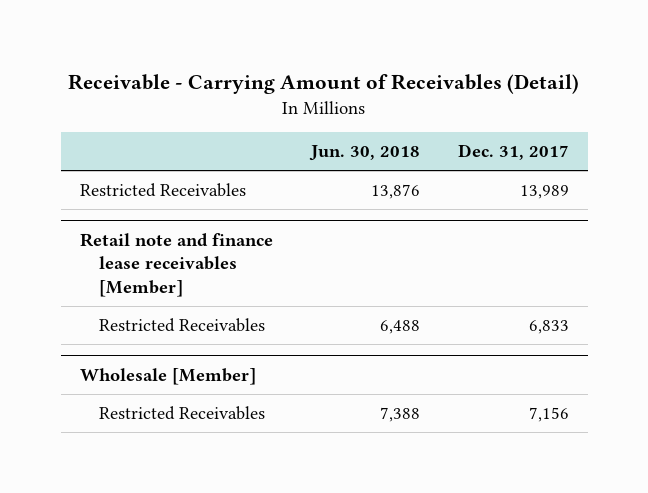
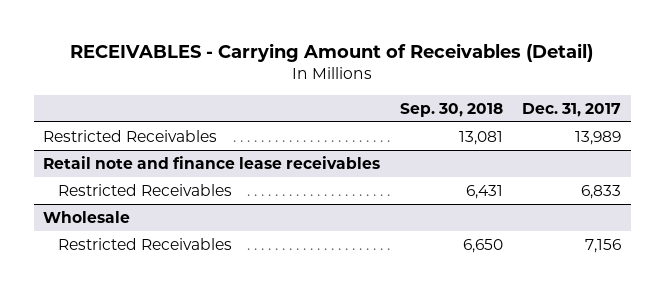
- Receivable - Carrying Amount of Receivables (Detail)
+ RECEIVABLES - Carrying Amount of Receivables (Detail)
- | Jun. 30, 2018 | Dec. 31, 2017
+ | Sep. 30, 2018 | Dec. 31, 2017
- Retail note and finance lease receivables [Member]
+ Retail note and finance lease receivables
- Wholesale [Member]
+ Wholesale

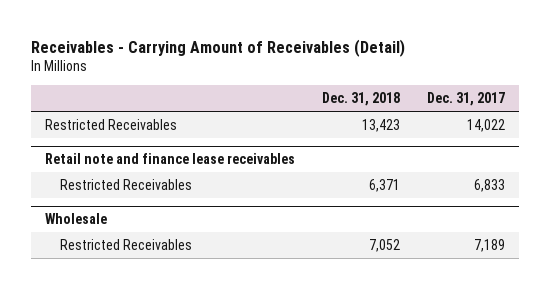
- RECEIVABLES - Carrying Amount of Receivables (Detail)
+ Receivables - Carrying Amount of Receivables (Detail)
- | Sep. 30, 2018 | Dec. 31, 2017
+ | Dec. 31, 2018 | Dec. 31, 2017
- Restricted Receivables | 13,081 | 13,989
+ Restricted Receivables | 13,423 | 14,022
@ Wholesale
- Restricted Receivables | 6,650 | 7,156
+ Restricted Receivables | 7,052 | 7,189

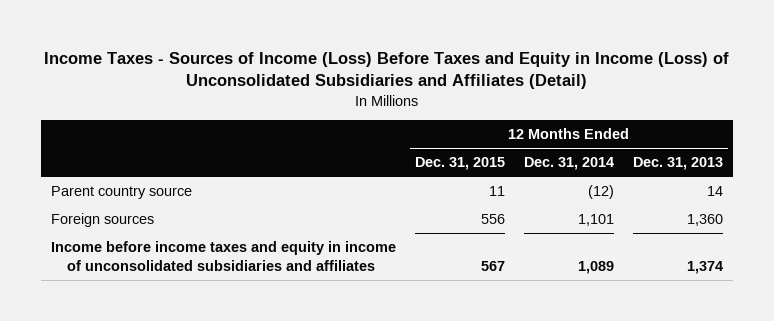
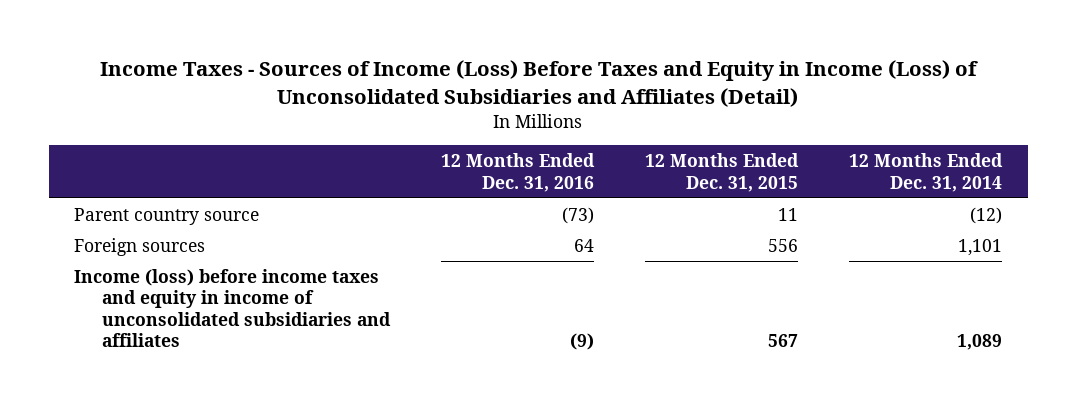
- | 12 Months Ended Dec. 31, 2015 | 12 Months Ended Dec. 31, 2014 | 12 Months Ended Dec. 31, 2013
+ | 12 Months Ended Dec. 31, 2016 | 12 Months Ended Dec. 31, 2015 | 12 Months Ended Dec. 31, 2014
- Income before income taxes and equity in income of unconsolidated subsidiaries and affiliates | 567 | 1,089 | 1,374
+ Income (loss) before income taxes and equity in income of unconsolidated subsidiaries and affiliates | (9) | 567 | 1,089

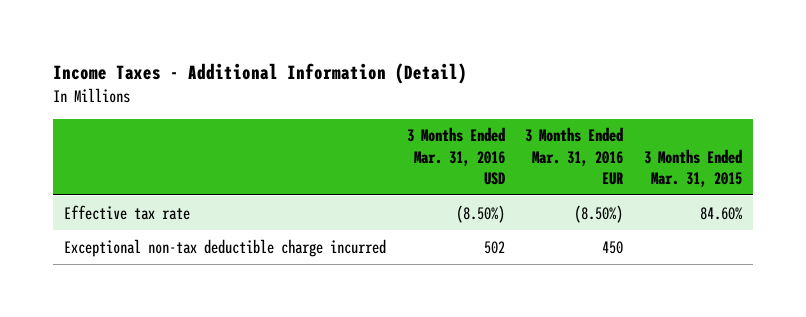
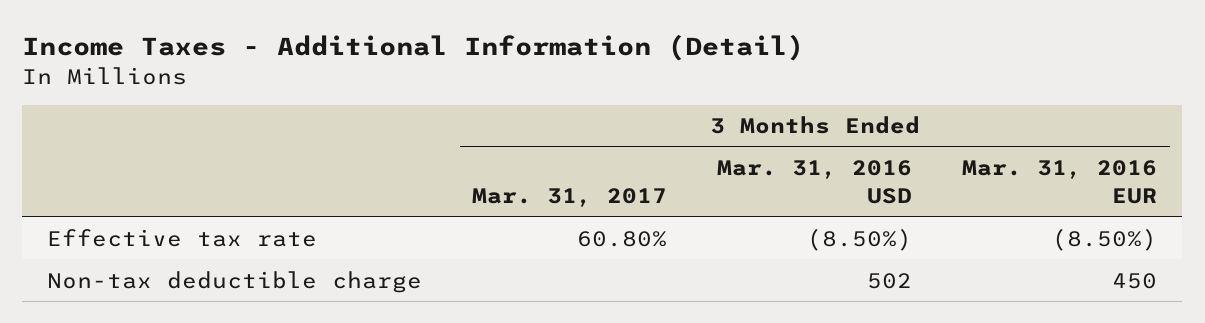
- | 3 Months Ended Mar. 31, 2016 USD | 3 Months Ended Mar. 31, 2016 EUR | 3 Months Ended Mar. 31, 2015
+ | 3 Months Ended Mar. 31, 2017 | 3 Months Ended Mar. 31, 2016 USD | 3 Months Ended Mar. 31, 2016 EUR
- Exceptional non-tax deductible charge incurred | 502 | 450 |
+ Non-tax deductible charge | | 502 | 450

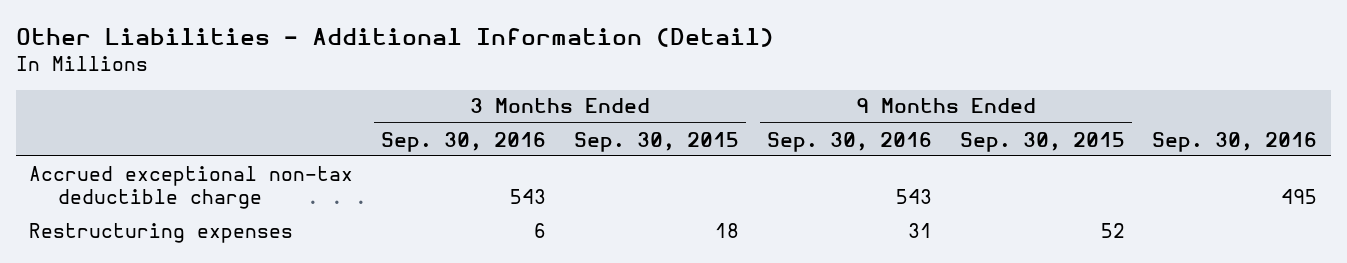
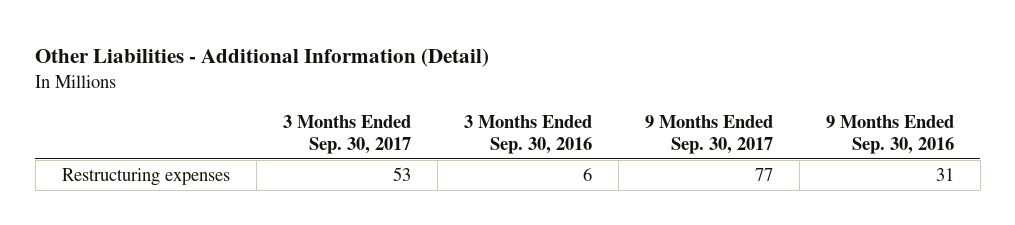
- | 3 Months Ended Sep. 30, 2016 | 3 Months Ended Sep. 30, 2015 | 9 Months Ended Sep. 30, 2016 | 9 Months Ended Sep. 30, 2015 | Sep. 30, 2016
+ | 3 Months Ended Sep. 30, 2017 | 3 Months Ended Sep. 30, 2016 | 9 Months Ended Sep. 30, 2017 | 9 Months Ended Sep. 30, 2016
- Accrued exceptional non-tax deductible charge | 543 | | 543 | | 495

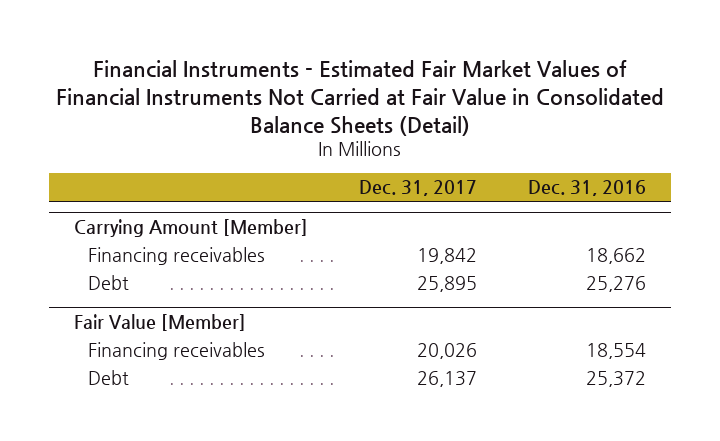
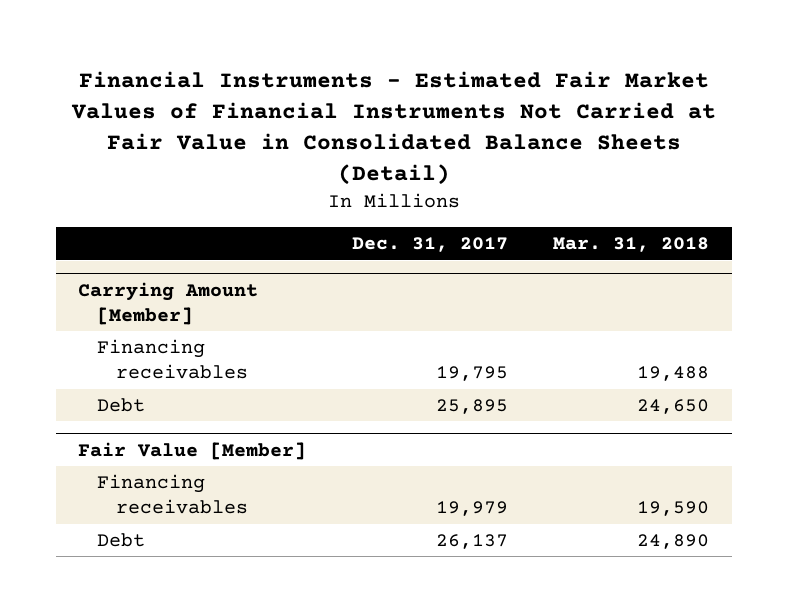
- | Dec. 31, 2017 | Dec. 31, 2016
+ | Dec. 31, 2017 | Mar. 31, 2018
@ Carrying Amount [Member]
- Financing receivables | 19,842 | 18,662
+ Financing receivables | 19,795 | 19,488
@ Fair Value [Member]
- Financing receivables | 20,026 | 18,554
+ Financing receivables | 19,979 | 19,590

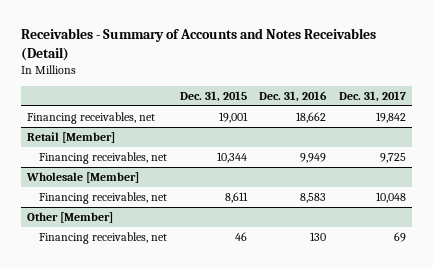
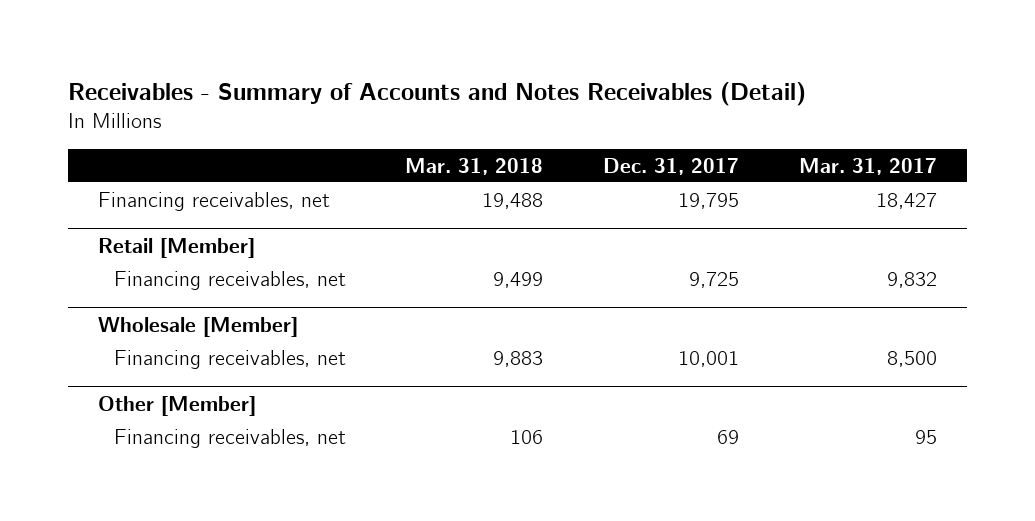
- | Dec. 31, 2015 | Dec. 31, 2016 | Dec. 31, 2017
+ | Mar. 31, 2018 | Dec. 31, 2017 | Mar. 31, 2017
- Financing receivables, net | 19,001 | 18,662 | 19,842
+ Financing receivables, net | 19,488 | 19,795 | 18,427
@ Wholesale [Member]
- Financing receivables, net | 8,611 | 8,583 | 10,048
+ Financing receivables, net | 9,883 | 10,001 | 8,500

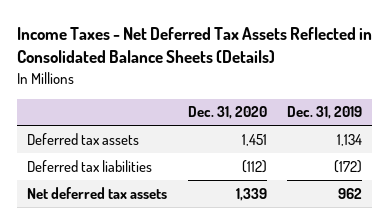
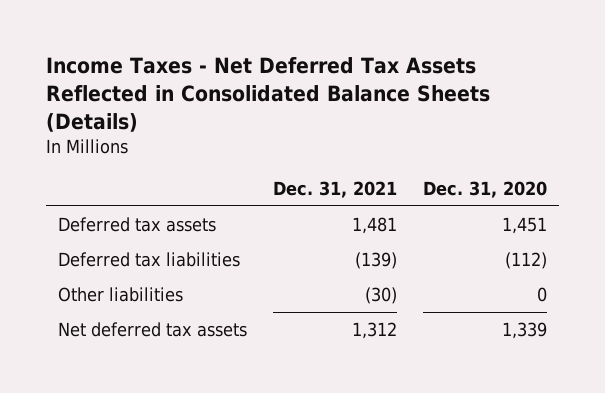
- | Dec. 31, 2020 | Dec. 31, 2019
+ | Dec. 31, 2021 | Dec. 31, 2020
+ Other liabilities | (30) | 0

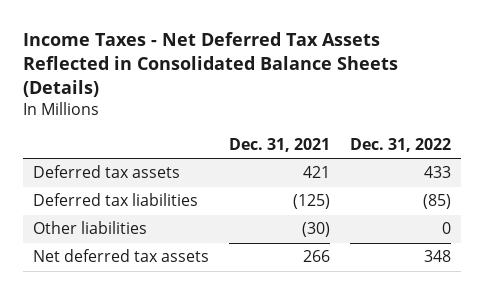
- | Dec. 31, 2021 | Dec. 31, 2020
+ | Dec. 31, 2021 | Dec. 31, 2022
- Deferred tax assets | 1,481 | 1,451
- Deferred tax liabilities | (139) | (112)
+ Deferred tax assets | 421 | 433
+ Deferred tax liabilities | (125) | (85)
- Net deferred tax assets | 1,312 | 1,339
+ Net deferred tax assets | 266 | 348

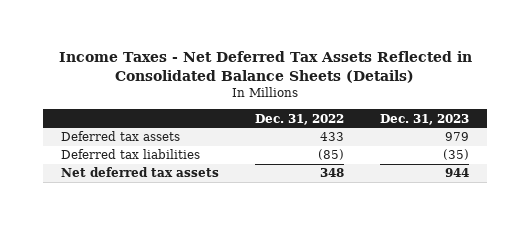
- | Dec. 31, 2021 | Dec. 31, 2022
+ | Dec. 31, 2022 | Dec. 31, 2023
- Other liabilities | (30) | 0

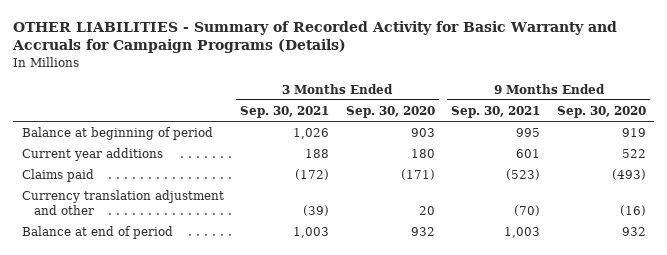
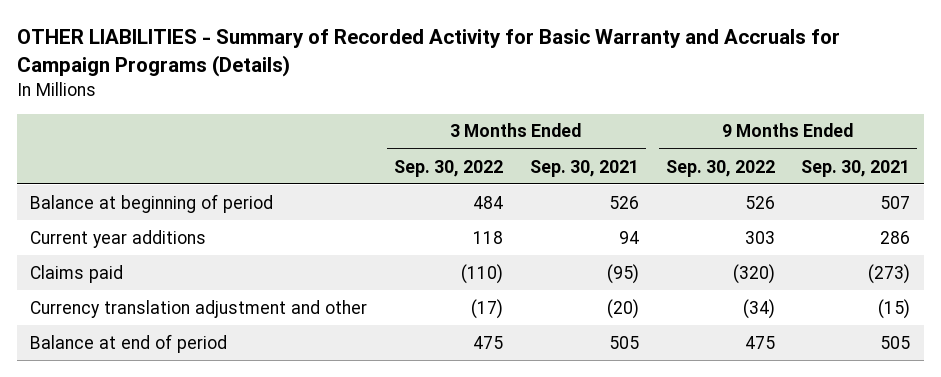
- | 3 Months Ended Sep. 30, 2021 | 3 Months Ended Sep. 30, 2020 | 9 Months Ended Sep. 30, 2021 | 9 Months Ended Sep. 30, 2020
+ | 3 Months Ended Sep. 30, 2022 | 3 Months Ended Sep. 30, 2021 | 9 Months Ended Sep. 30, 2022 | 9 Months Ended Sep. 30, 2021
- Balance at beginning of period | 1,026 | 903 | 995 | 919
- Current year additions | 188 | 180 | 601 | 522
- Claims paid | (172) | (171) | (523) | (493)
- Currency translation adjustment and other | (39) | 20 | (70) | (16)
- Balance at end of period | 1,003 | 932 | 1,003 | 932
+ Balance at beginning of period | 484 | 526 | 526 | 507
+ Current year additions | 118 | 94 | 303 | 286
+ Claims paid | (110) | (95) | (320) | (273)
+ Currency translation adjustment and other | (17) | (20) | (34) | (15)
+ Balance at end of period | 475 | 505 | 475 | 505

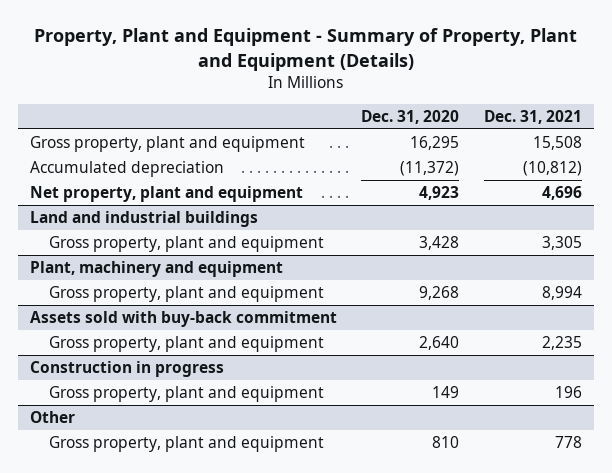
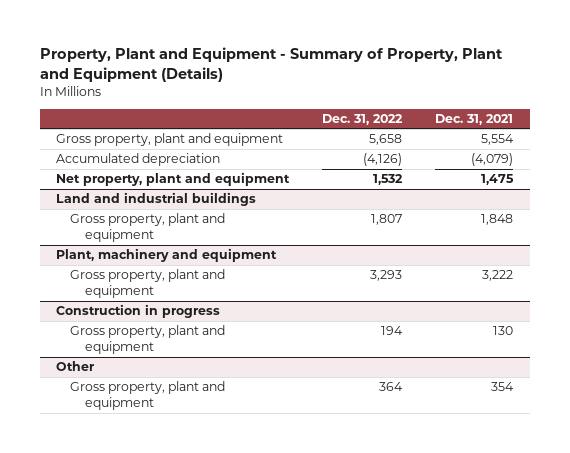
- | Dec. 31, 2020 | Dec. 31, 2021
+ | Dec. 31, 2022 | Dec. 31, 2021
- Gross property, plant and equipment | 16,295 | 15,508
- Accumulated depreciation | (11,372) | (10,812)
- Net property, plant and equipment | 4,923 | 4,696
+ Gross property, plant and equipment | 5,658 | 5,554
+ Accumulated depreciation | (4,126) | (4,079)
+ Net property, plant and equipment | 1,532 | 1,475
@ Land and industrial buildings
- Gross property, plant and equipment | 3,428 | 3,305
+ Gross property, plant and equipment | 1,807 | 1,848
@ Plant, machinery and equipment
- Gross property, plant and equipment | 9,268 | 8,994
- Assets sold with buy-back commitment
- Gross property, plant and equipment | 2,640 | 2,235
@ Plant, machinery and equipment
+ Gross property, plant and equipment | 3,293 | 3,222
@ Construction in progress
- Gross property, plant and equipment | 149 | 196
+ Gross property, plant and equipment | 194 | 130
@ Other
- Gross property, plant and equipment | 810 | 778
+ Gross property, plant and equipment | 364 | 354

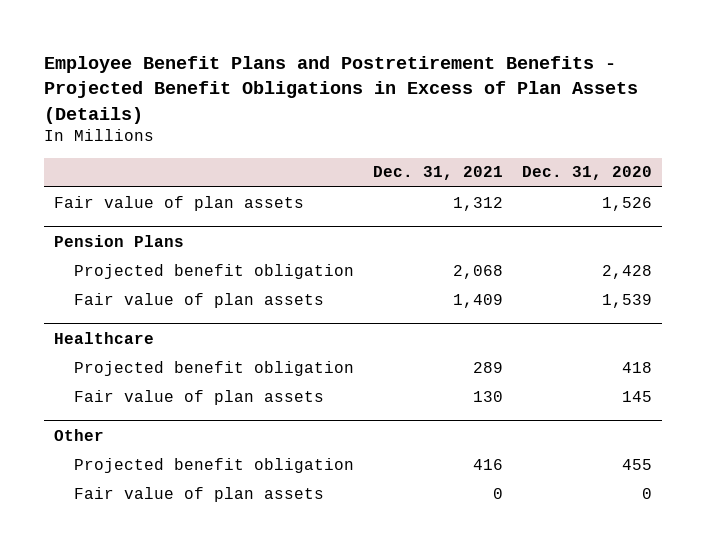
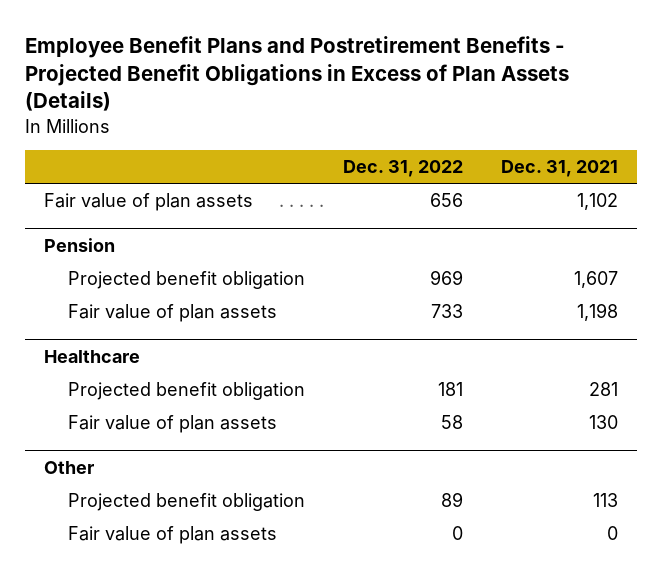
- | Dec. 31, 2021 | Dec. 31, 2020
+ | Dec. 31, 2022 | Dec. 31, 2021
- Fair value of plan assets | 1,312 | 1,526
- Pension Plans
- Projected benefit obligation | 2,068 | 2,428
- Fair value of plan assets | 1,409 | 1,539
+ Fair value of plan assets | 656 | 1,102
+ Pension
+ Projected benefit obligation | 969 | 1,607
+ Fair value of plan assets | 733 | 1,198
@ Healthcare
- Projected benefit obligation | 289 | 418
+ Projected benefit obligation | 181 | 281
@ Other
- Projected benefit obligation | 416 | 455
+ Projected benefit obligation | 89 | 113

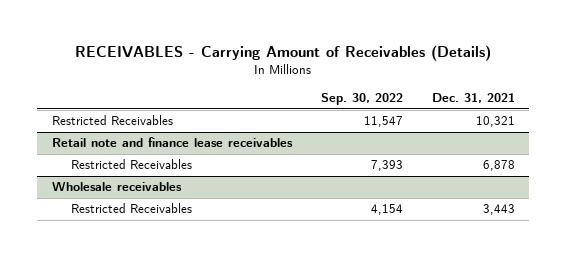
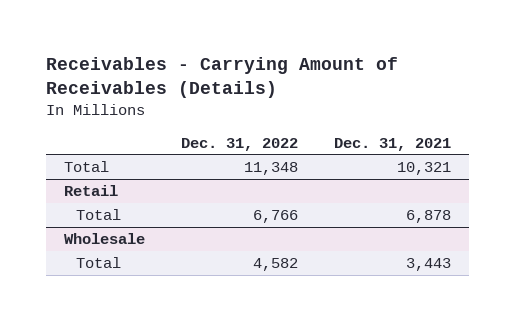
- RECEIVABLES - Carrying Amount of Receivables (Details)
+ Receivables - Carrying Amount of Receivables (Details)
- | Sep. 30, 2022 | Dec. 31, 2021
+ | Dec. 31, 2022 | Dec. 31, 2021
- Restricted Receivables | 11,547 | 10,321
- Retail note and finance lease receivables
- Restricted Receivables | 7,393 | 6,878
- Wholesale receivables
- Restricted Receivables | 4,154 | 3,443
+ Total | 11,348 | 10,321
+ Retail
+ Total | 6,766 | 6,878
+ Wholesale
+ Total | 4,582 | 3,443

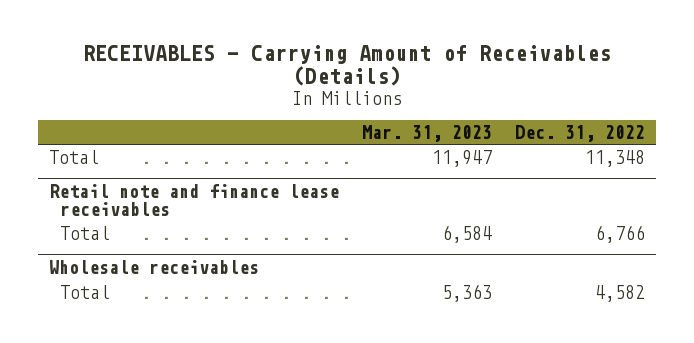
- Receivables - Carrying Amount of Receivables (Details)
+ RECEIVABLES - Carrying Amount of Receivables (Details)
- | Dec. 31, 2022 | Dec. 31, 2021
+ | Mar. 31, 2023 | Dec. 31, 2022
- Retail
+ Retail note and finance lease receivables
- Wholesale
+ Wholesale receivables

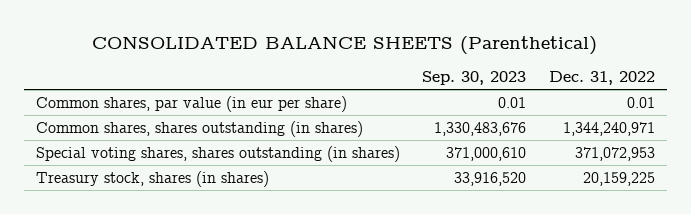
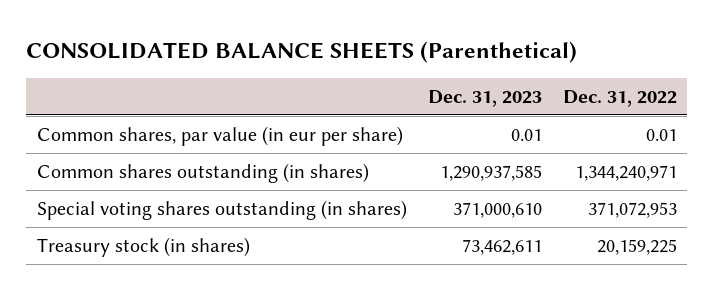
- | Sep. 30, 2023 | Dec. 31, 2022
+ | Dec. 31, 2023 | Dec. 31, 2022
- Common shares, shares outstanding (in shares) | 1,330,483,676 | 1,344,240,971
- Special voting shares, shares outstanding (in shares) | 371,000,610 | 371,072,953
- Treasury stock, shares (in shares) | 33,916,520 | 20,159,225
+ Common shares outstanding (in shares) | 1,290,937,585 | 1,344,240,971
+ Special voting shares outstanding (in shares) | 371,000,610 | 371,072,953
+ Treasury stock (in shares) | 73,462,611 | 20,159,225

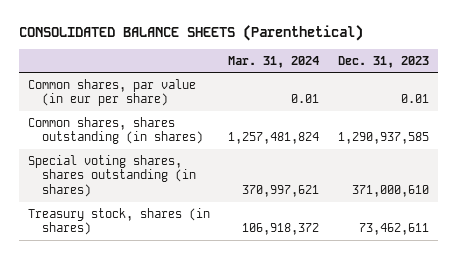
- | Dec. 31, 2023 | Dec. 31, 2022
+ | Mar. 31, 2024 | Dec. 31, 2023
- Common shares outstanding (in shares) | 1,290,937,585 | 1,344,240,971
- Special voting shares outstanding (in shares) | 371,000,610 | 371,072,953
- Treasury stock (in shares) | 73,462,611 | 20,159,225
+ Common shares, shares outstanding (in shares) | 1,257,481,824 | 1,290,937,585
+ Special voting shares, shares outstanding (in shares) | 370,997,621 | 371,000,610
+ Treasury stock, shares (in shares) | 106,918,372 | 73,462,611

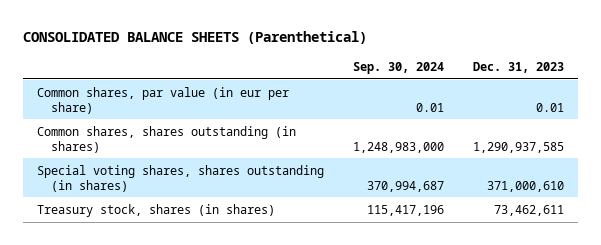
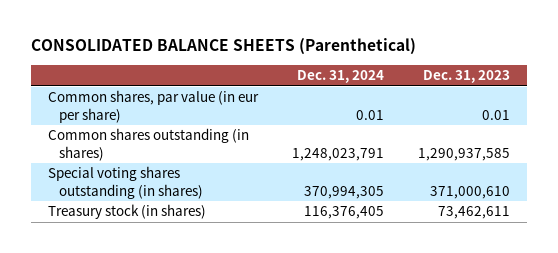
- | Sep. 30, 2024 | Dec. 31, 2023
+ | Dec. 31, 2024 | Dec. 31, 2023
- Common shares, shares outstanding (in shares) | 1,248,983,000 | 1,290,937,585
- Special voting shares, shares outstanding (in shares) | 370,994,687 | 371,000,610
- Treasury stock, shares (in shares) | 115,417,196 | 73,462,611
+ Common shares outstanding (in shares) | 1,248,023,791 | 1,290,937,585
+ Special voting shares outstanding (in shares) | 370,994,305 | 371,000,610
+ Treasury stock (in shares) | 116,376,405 | 73,462,611

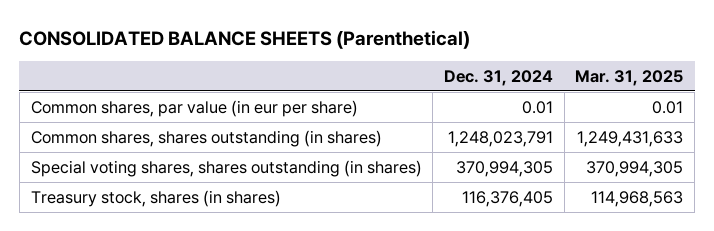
- | Dec. 31, 2024 | Dec. 31, 2023
+ | Dec. 31, 2024 | Mar. 31, 2025
- Common shares outstanding (in shares) | 1,248,023,791 | 1,290,937,585
- Special voting shares outstanding (in shares) | 370,994,305 | 371,000,610
- Treasury stock (in shares) | 116,376,405 | 73,462,611
+ Common shares, shares outstanding (in shares) | 1,248,023,791 | 1,249,431,633
+ Special voting shares, shares outstanding (in shares) | 370,994,305 | 370,994,305
+ Treasury stock, shares (in shares) | 116,376,405 | 114,968,563

